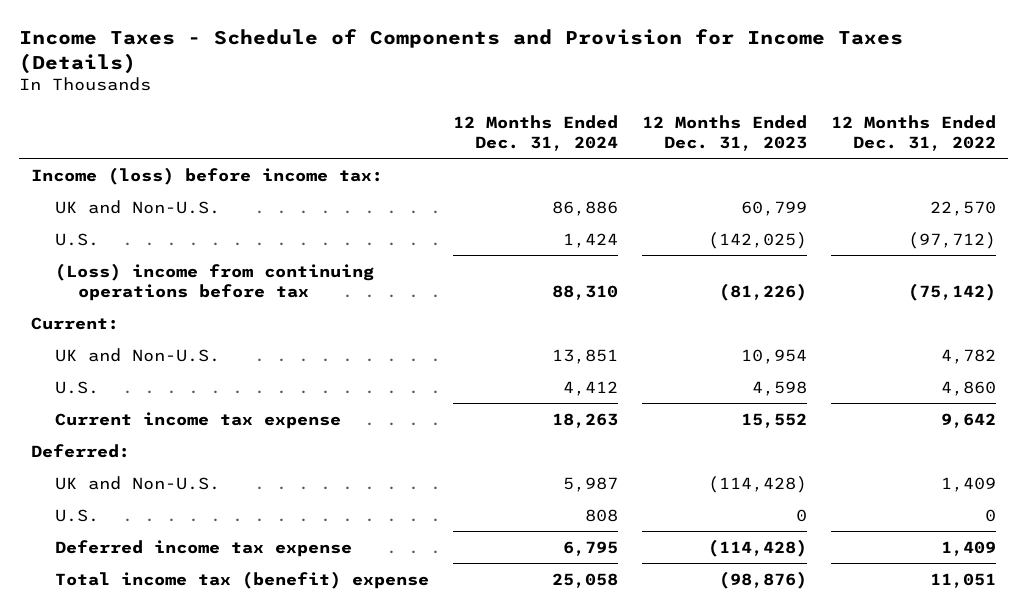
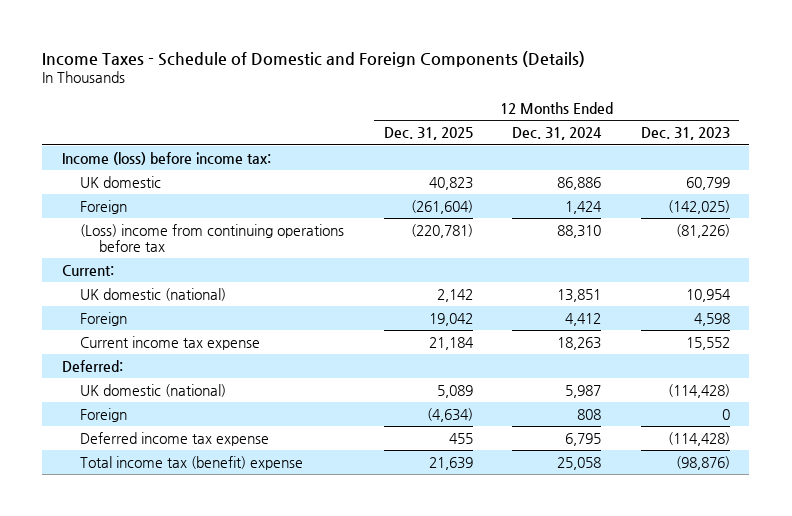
- Income Taxes - Schedule of Components and Provision for Income Taxes (Details)
+ Income Taxes - Schedule of Domestic and Foreign Components (Details)
- | 12 Months Ended Dec. 31, 2024 | 12 Months Ended Dec. 31, 2023 | 12 Months Ended Dec. 31, 2022
+ | 12 Months Ended Dec. 31, 2025 | 12 Months Ended Dec. 31, 2024 | 12 Months Ended Dec. 31, 2023
- UK and Non-U.S. | 86,886 | 60,799 | 22,570
- U.S. | 1,424 | (142,025) | (97,712)
+ UK domestic | 40,823 | 86,886 | 60,799
+ Foreign | (261,604) | 1,424 | (142,025)
- UK and Non-U.S. | 13,851 | 10,954 | 4,782
- U.S. | 4,412 | 4,598 | 4,860
+ UK domestic (national) | 2,142 | 13,851 | 10,954
+ Foreign | 19,042 | 4,412 | 4,598
- UK and Non-U.S. | 5,987 | (114,428) | 1,409
- U.S. | 808 | 0 | 0
+ UK domestic (national) | 5,089 | 5,987 | (114,428)
+ Foreign | (4,634) | 808 | 0

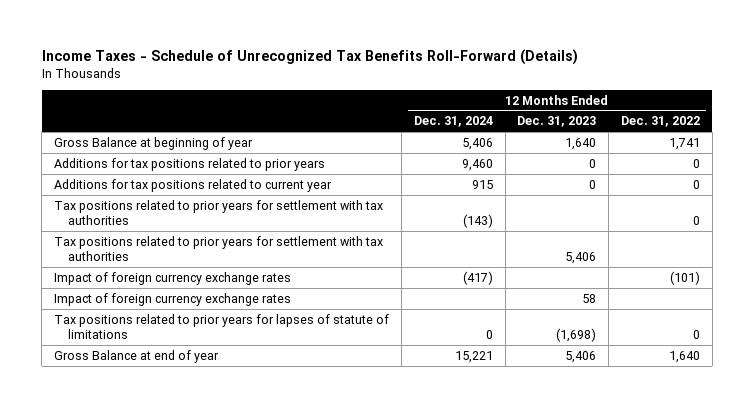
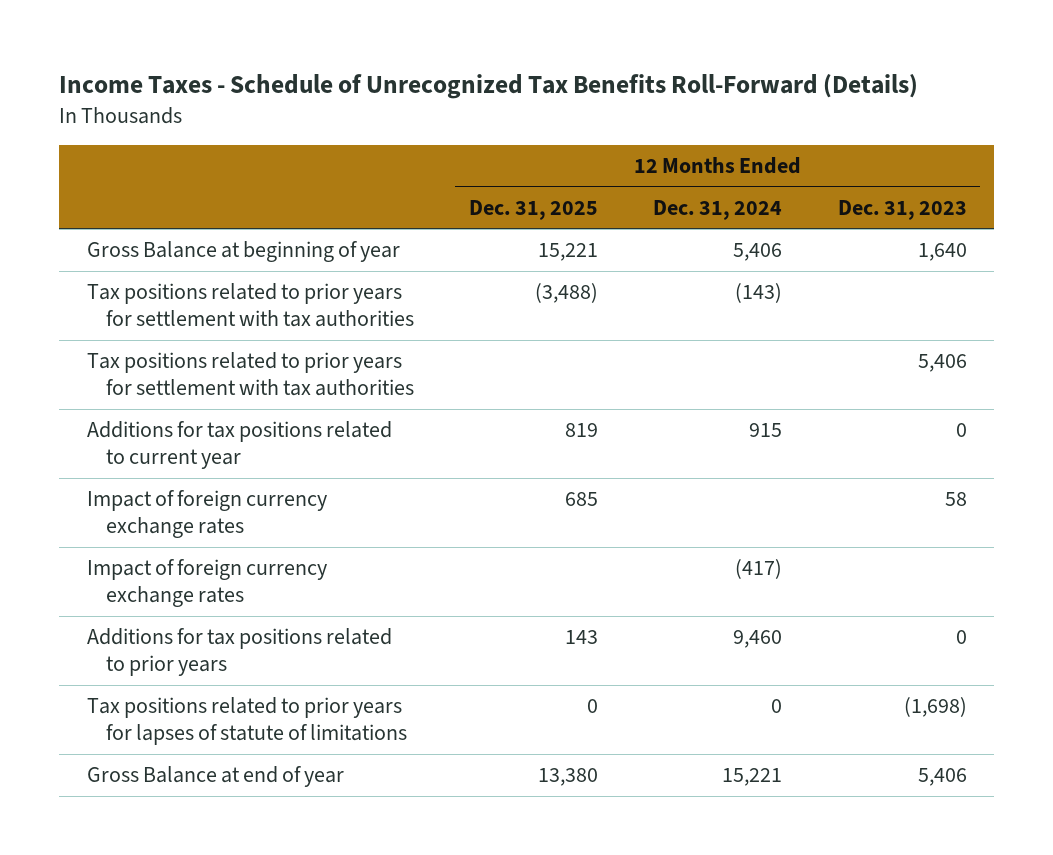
- | 12 Months Ended Dec. 31, 2024 | 12 Months Ended Dec. 31, 2023 | 12 Months Ended Dec. 31, 2022
+ | 12 Months Ended Dec. 31, 2025 | 12 Months Ended Dec. 31, 2024 | 12 Months Ended Dec. 31, 2023
moved down: Additions for tax positions related to current year | 819 | 915 | 0
moved down: Impact of foreign currency exchange rates | | (417) |
moved down: Additions for tax positions related to prior years | 143 | 9,460 | 0

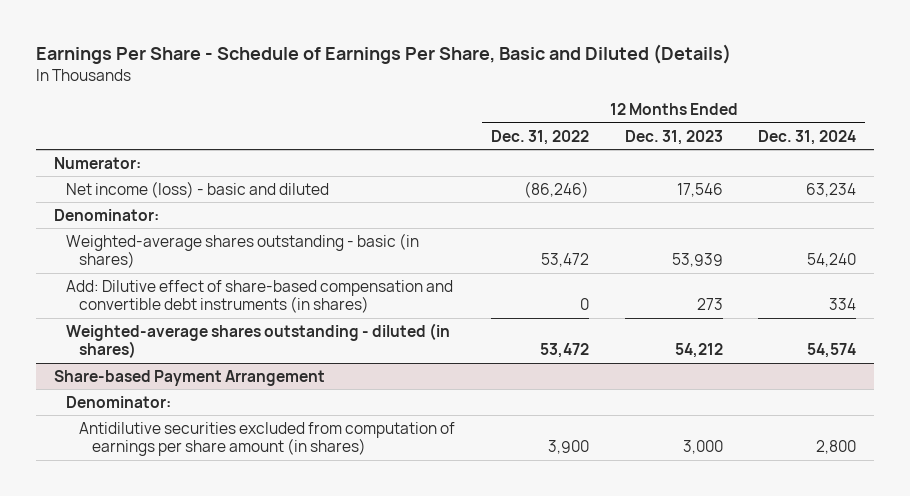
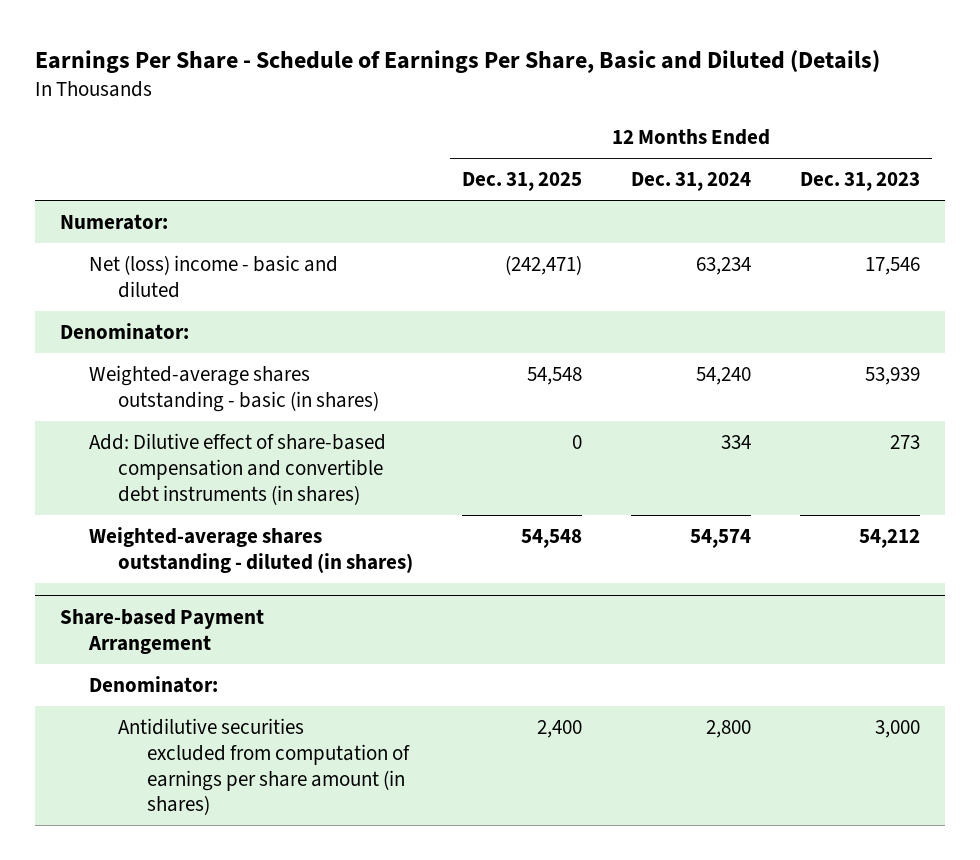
- | 12 Months Ended Dec. 31, 2022 | 12 Months Ended Dec. 31, 2023 | 12 Months Ended Dec. 31, 2024
+ | 12 Months Ended Dec. 31, 2025 | 12 Months Ended Dec. 31, 2024 | 12 Months Ended Dec. 31, 2023
- Net income (loss) - basic and diluted | (86,246) | 17,546 | 63,234
+ Net (loss) income - basic and diluted | (242,471) | 63,234 | 17,546

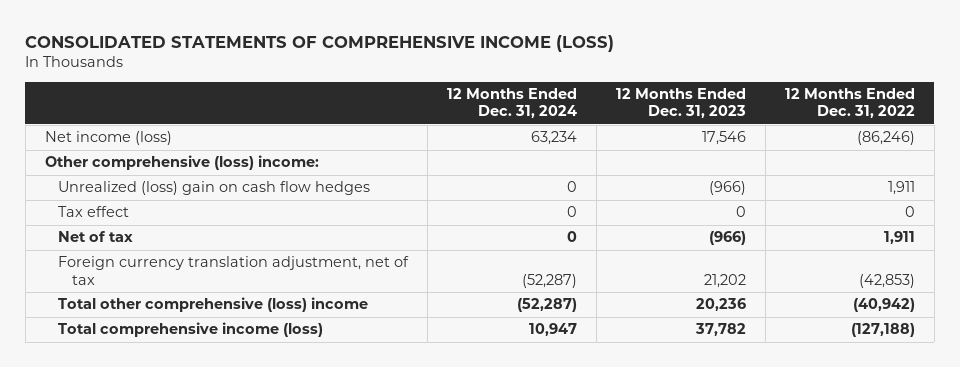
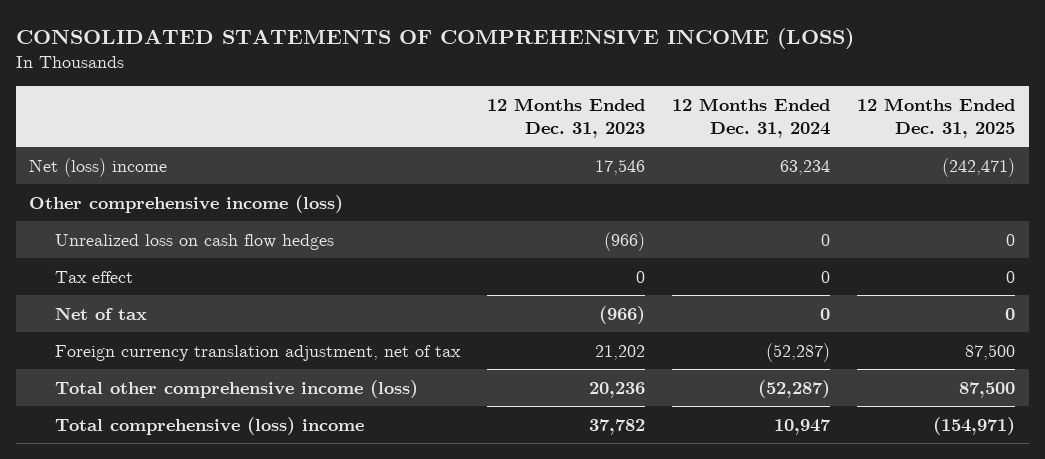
- | 12 Months Ended Dec. 31, 2024 | 12 Months Ended Dec. 31, 2023 | 12 Months Ended Dec. 31, 2022
+ | 12 Months Ended Dec. 31, 2023 | 12 Months Ended Dec. 31, 2024 | 12 Months Ended Dec. 31, 2025
- Net income (loss) | 63,234 | 17,546 | (86,246)
- Other comprehensive (loss) income:
- Unrealized (loss) gain on cash flow hedges | 0 | (966) | 1,911
+ Net (loss) income | 17,546 | 63,234 | (242,471)
+ Other comprehensive income (loss)
+ Unrealized loss on cash flow hedges | (966) | 0 | 0
- Total other comprehensive (loss) income | (52,287) | 20,236 | (40,942)
- Total comprehensive income (loss) | 10,947 | 37,782 | (127,188)
+ Total other comprehensive income (loss) | 20,236 | (52,287) | 87,500
+ Total comprehensive (loss) income | 37,782 | 10,947 | (154,971)

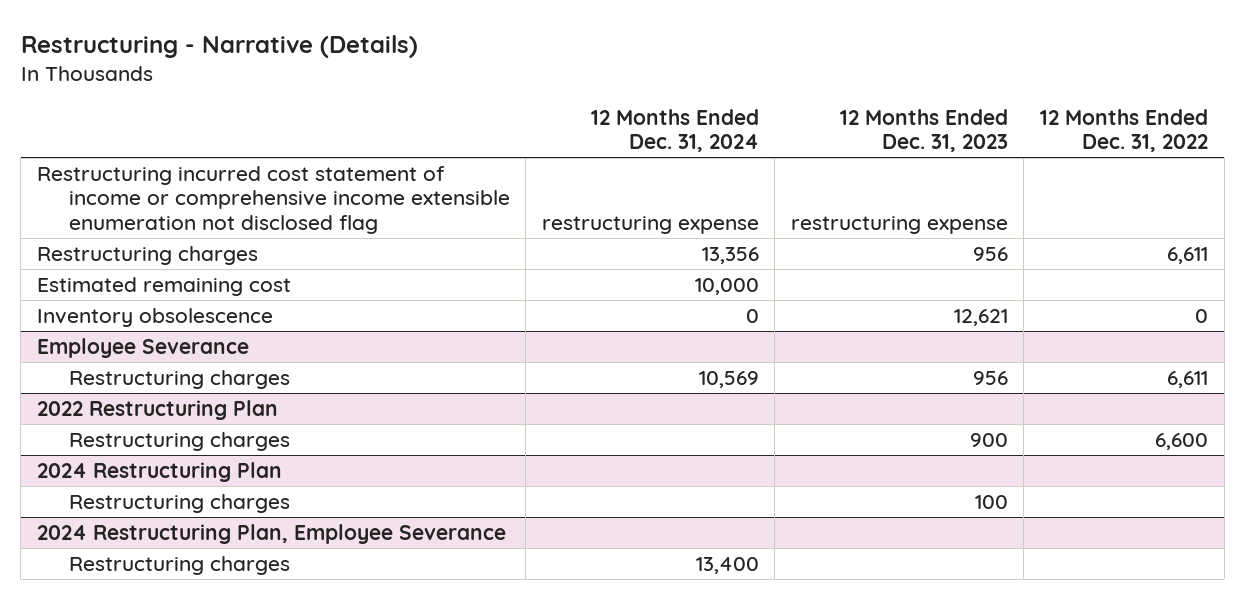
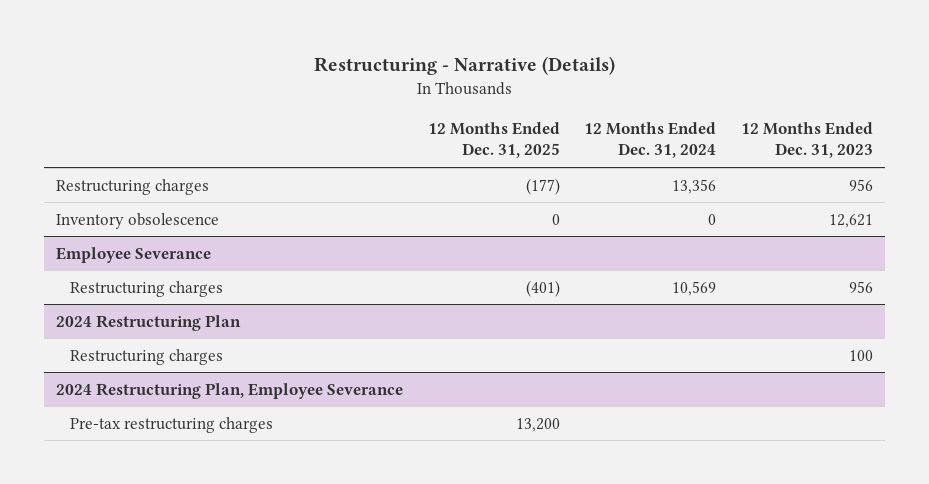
- | 12 Months Ended Dec. 31, 2024 | 12 Months Ended Dec. 31, 2023 | 12 Months Ended Dec. 31, 2022
+ | 12 Months Ended Dec. 31, 2025 | 12 Months Ended Dec. 31, 2024 | 12 Months Ended Dec. 31, 2023
- Restructuring incurred cost statement of income or comprehensive income extensible enumeration not disclosed flag | restructuring expense | restructuring expense |
- Estimated remaining cost | 10,000 | |
- 2022 Restructuring Plan
- Restructuring charges | | 900 | 6,600
@ 2024 Restructuring Plan, Employee Severance
- Restructuring charges | 13,400 | |
+ Pre-tax restructuring charges | 13,200 | |

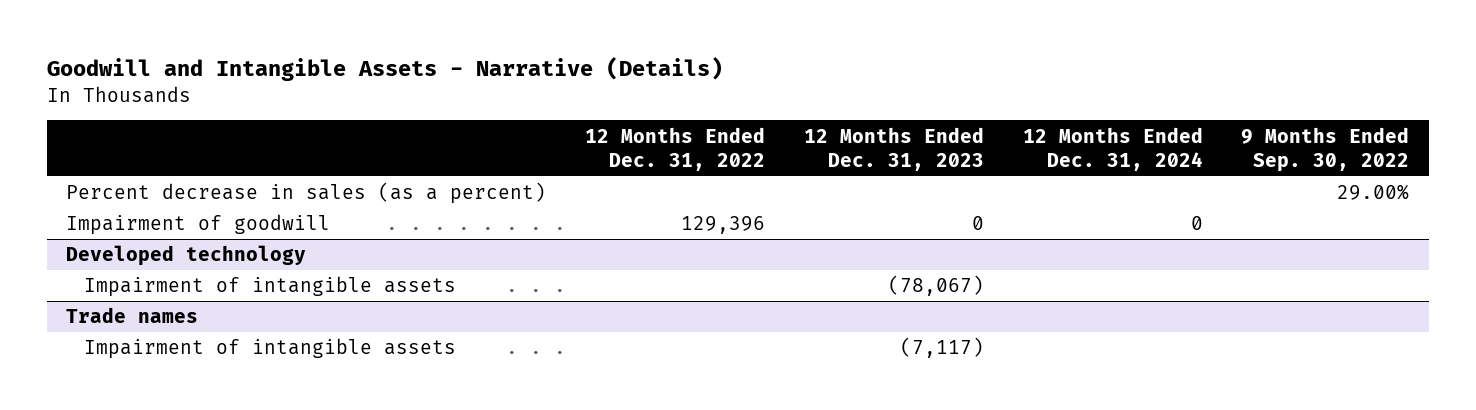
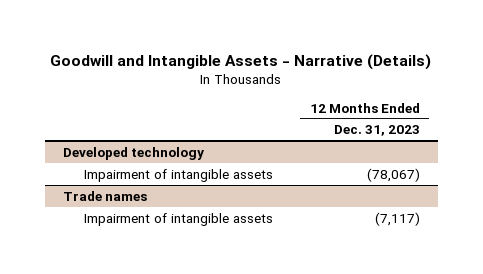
- | 12 Months Ended Dec. 31, 2022 | 12 Months Ended Dec. 31, 2023 | 12 Months Ended Dec. 31, 2024 | 9 Months Ended Sep. 30, 2022
+ | 12 Months Ended Dec. 31, 2023
- Percent decrease in sales (as a percent) | | | | 29.00%
- Impairment of goodwill | 129,396 | 0 | 0 |

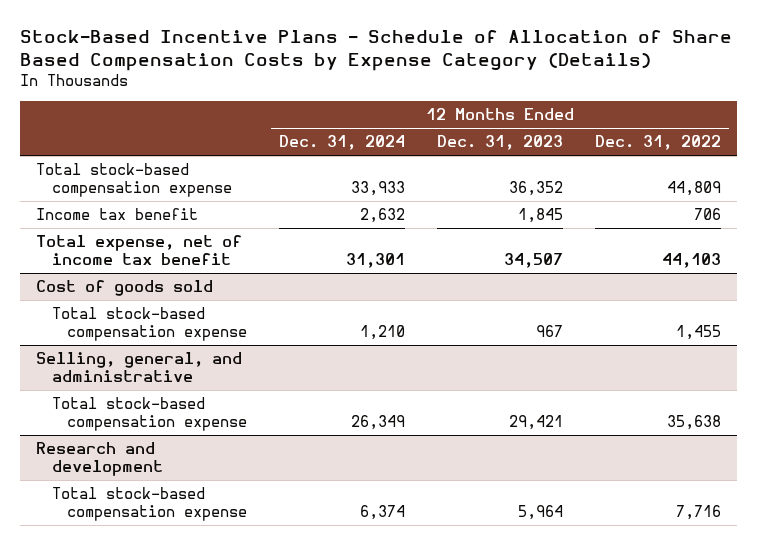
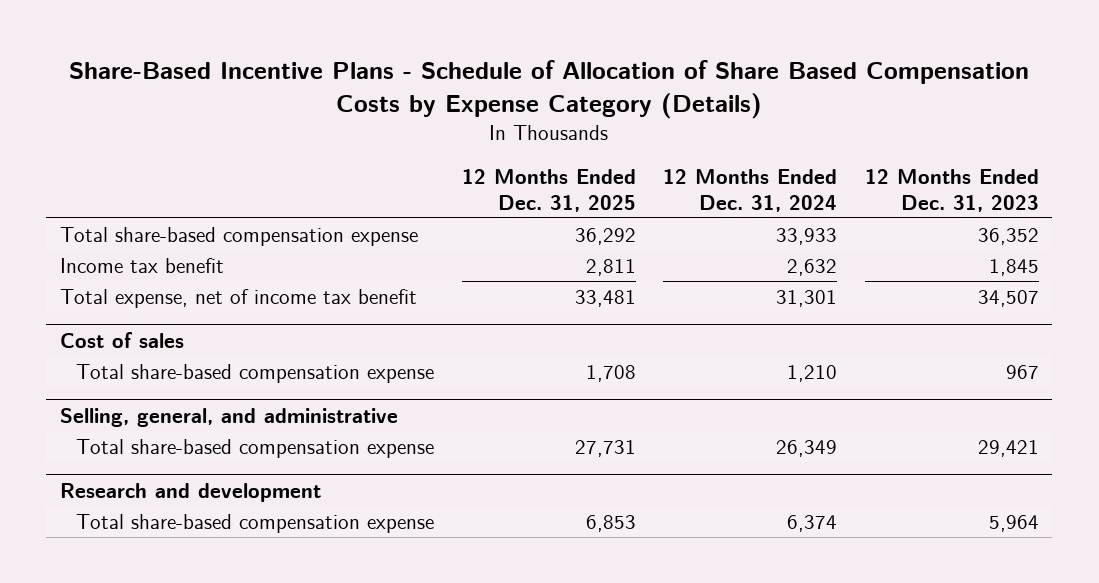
- Stock-Based Incentive Plans - Schedule of Allocation of Share Based Compensation Costs by Expense Category (Details)
+ Share-Based Incentive Plans - Schedule of Allocation of Share Based Compensation Costs by Expense Category (Details)
- | 12 Months Ended Dec. 31, 2024 | 12 Months Ended Dec. 31, 2023 | 12 Months Ended Dec. 31, 2022
+ | 12 Months Ended Dec. 31, 2025 | 12 Months Ended Dec. 31, 2024 | 12 Months Ended Dec. 31, 2023
- Total stock-based compensation expense | 33,933 | 36,352 | 44,809
+ Total share-based compensation expense | 36,292 | 33,933 | 36,352
- Cost of goods sold
- Total stock-based compensation expense | 1,210 | 967 | 1,455
+ Cost of sales
+ Total share-based compensation expense | 1,708 | 1,210 | 967
@ Selling, general, and administrative
- Total stock-based compensation expense | 26,349 | 29,421 | 35,638
+ Total share-based compensation expense | 27,731 | 26,349 | 29,421
@ Research and development
- Total stock-based compensation expense | 6,374 | 5,964 | 7,716
+ Total share-based compensation expense | 6,853 | 6,374 | 5,964

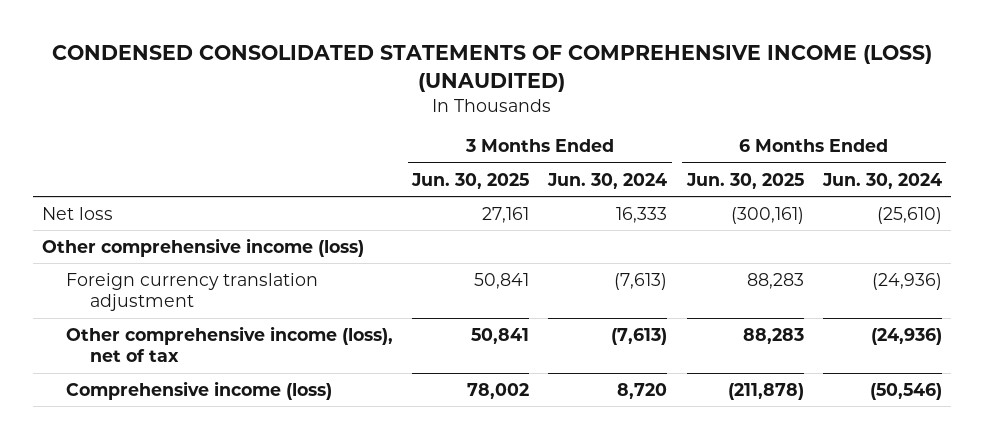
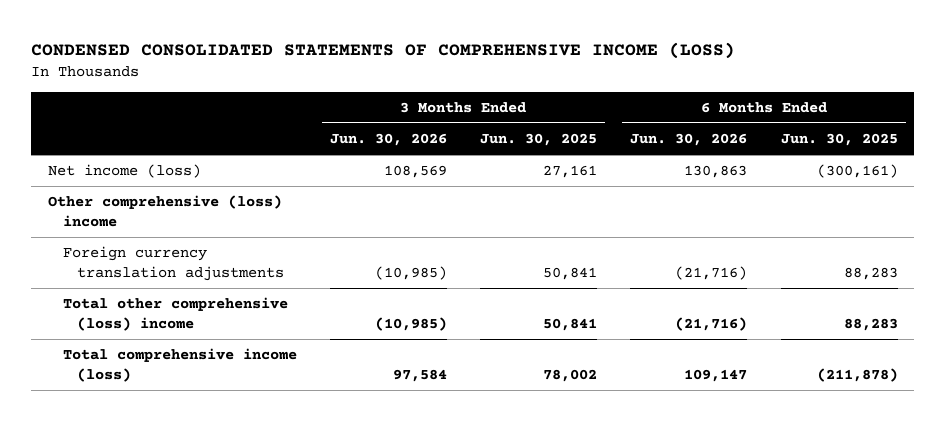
- CONDENSED CONSOLIDATED STATEMENTS OF COMPREHENSIVE INCOME (LOSS) (UNAUDITED)
+ CONDENSED CONSOLIDATED STATEMENTS OF COMPREHENSIVE INCOME (LOSS)
- | 3 Months Ended Jun. 30, 2025 | 3 Months Ended Jun. 30, 2024 | 6 Months Ended Jun. 30, 2025 | 6 Months Ended Jun. 30, 2024
+ | 3 Months Ended Jun. 30, 2026 | 3 Months Ended Jun. 30, 2025 | 6 Months Ended Jun. 30, 2026 | 6 Months Ended Jun. 30, 2025
- Net loss | 27,161 | 16,333 | (300,161) | (25,610)
- Other comprehensive income (loss)
- Foreign currency translation adjustment | 50,841 | (7,613) | 88,283 | (24,936)
- Other comprehensive income (loss), net of tax | 50,841 | (7,613) | 88,283 | (24,936)
- Comprehensive income (loss) | 78,002 | 8,720 | (211,878) | (50,546)
+ Net income (loss) | 108,569 | 27,161 | 130,863 | (300,161)
+ Other comprehensive (loss) income
+ Foreign currency translation adjustments | (10,985) | 50,841 | (21,716) | 88,283
+ Total other comprehensive (loss) income | (10,985) | 50,841 | (21,716) | 88,283
+ Total comprehensive income (loss) | 97,584 | 78,002 | 109,147 | (211,878)

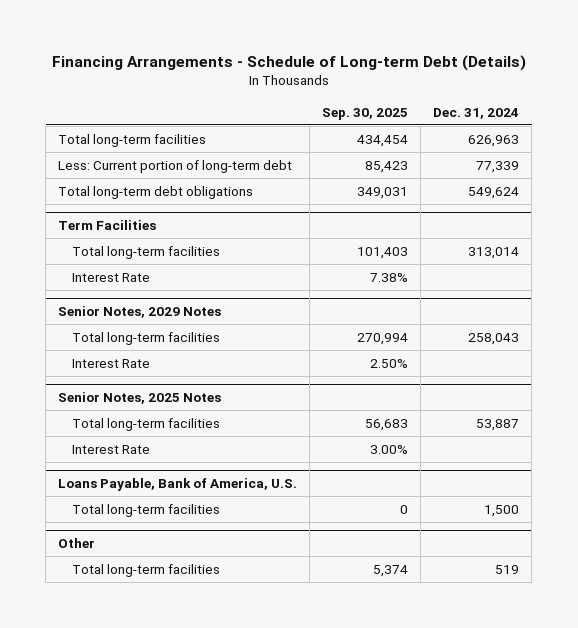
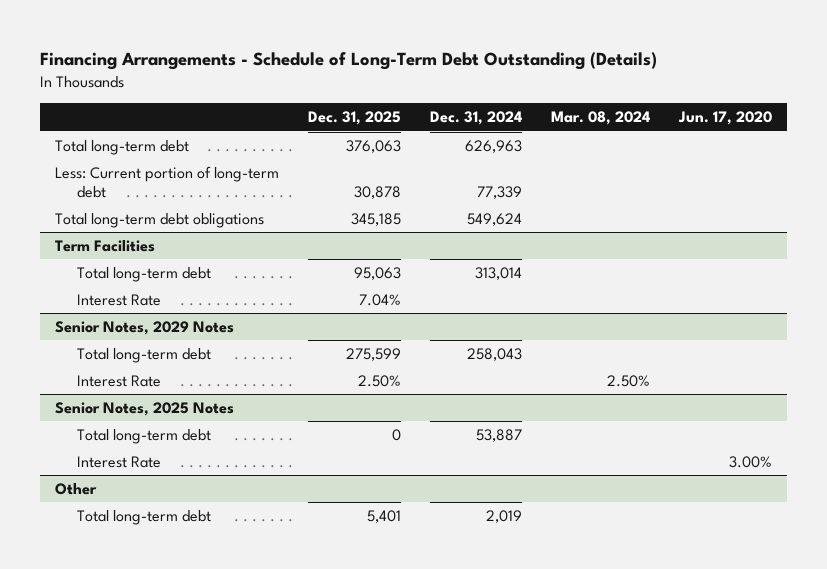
- Financing Arrangements - Schedule of Long-term Debt (Details)
+ Financing Arrangements - Schedule of Long-Term Debt Outstanding (Details)
- | Sep. 30, 2025 | Dec. 31, 2024
+ | Dec. 31, 2025 | Dec. 31, 2024 | Mar. 08, 2024 | Jun. 17, 2020
- Total long-term facilities | 434,454 | 626,963
+ Total long-term debt | 376,063 | 626,963 | |
@ Term Facilities
- Total long-term facilities | 101,403 | 313,014
+ Total long-term debt | 95,063 | 313,014 | |
@ Senior Notes, 2029 Notes
- Total long-term facilities | 270,994 | 258,043
+ Total long-term debt | 275,599 | 258,043 | |
@ Senior Notes, 2025 Notes
- Total long-term facilities | 56,683 | 53,887
+ Total long-term debt | 0 | 53,887 | |
- Loans Payable, Bank of America, U.S.
- Total long-term facilities | 0 | 1,500
@ Other
- Total long-term facilities | 5,374 | 519
+ Total long-term debt | 5,401 | 2,019 | |

